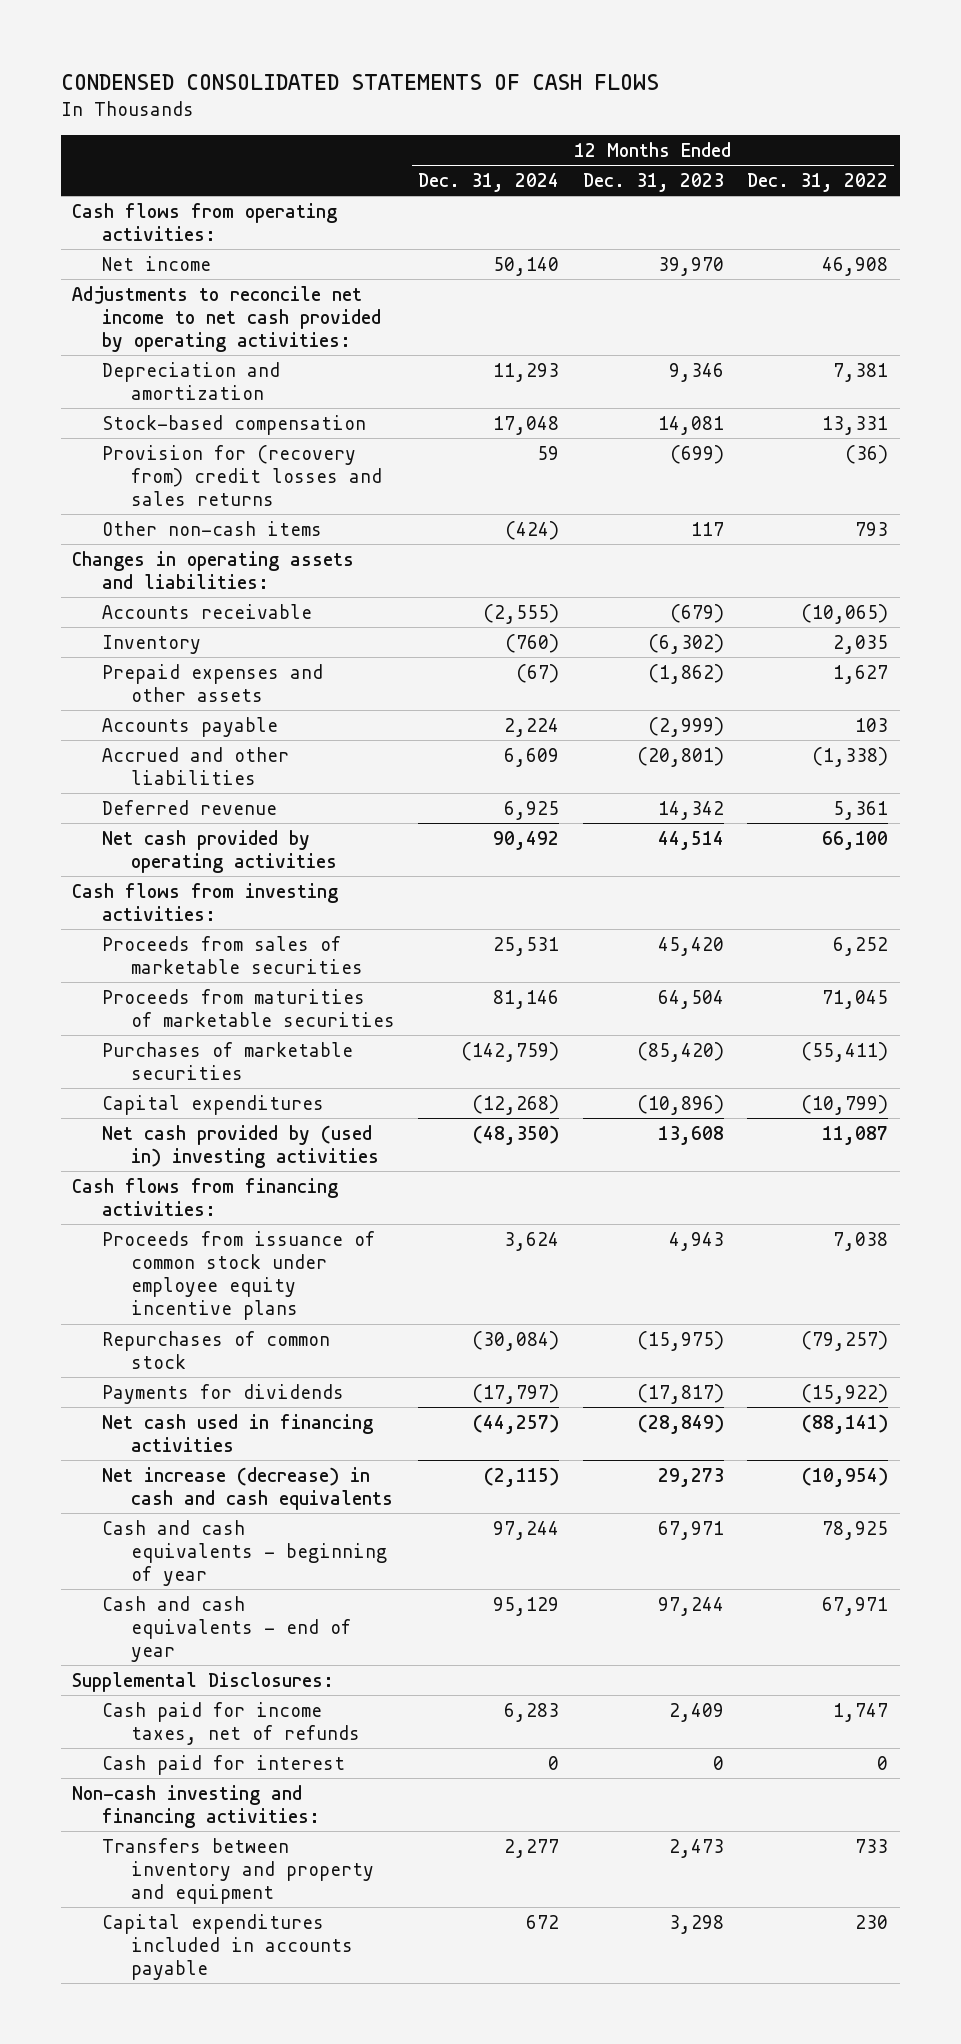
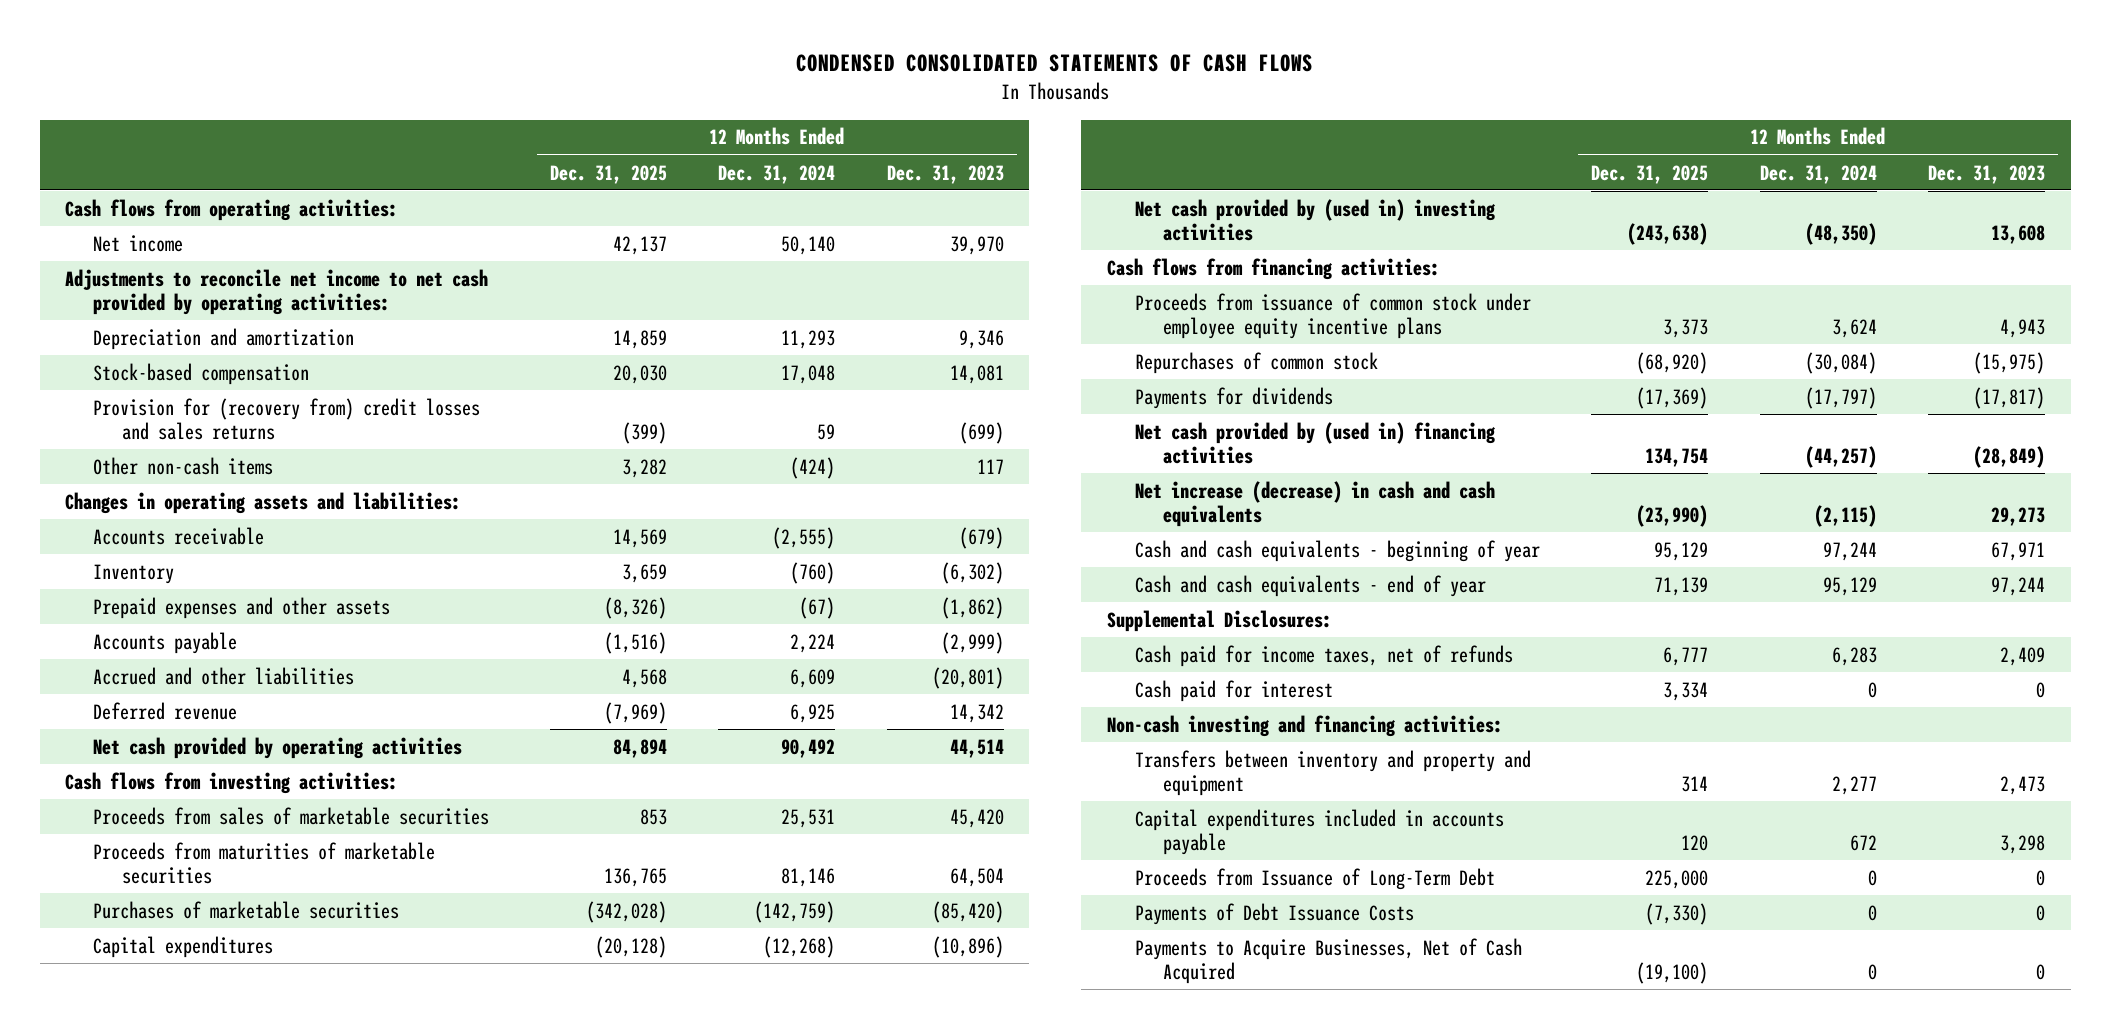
- | 12 Months Ended Dec. 31, 2024 | 12 Months Ended Dec. 31, 2023 | 12 Months Ended Dec. 31, 2022
+ | 12 Months Ended Dec. 31, 2025 | 12 Months Ended Dec. 31, 2024 | 12 Months Ended Dec. 31, 2023
- Net cash used in financing activities | (44,257) | (28,849) | (88,141)
+ Net cash provided by (used in) financing activities | 134,754 | (44,257) | (28,849)
+ Proceeds from Issuance of Long-Term Debt | 225,000 | 0 | 0
+ Payments of Debt Issuance Costs | (7,330) | 0 | 0
+ Payments to Acquire Businesses, Net of Cash Acquired | (19,100) | 0 | 0

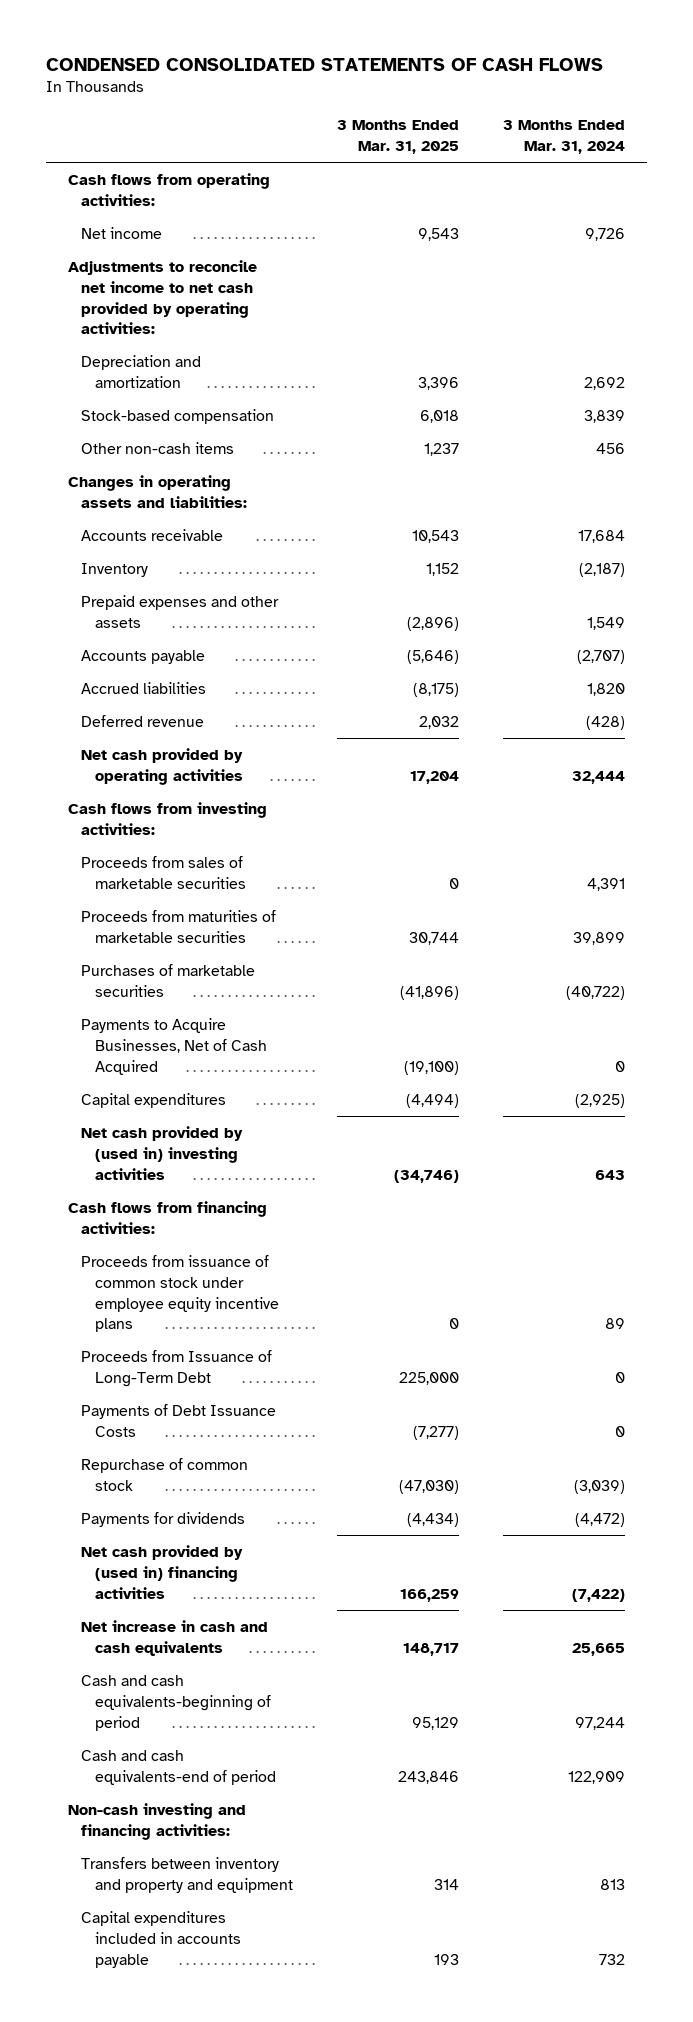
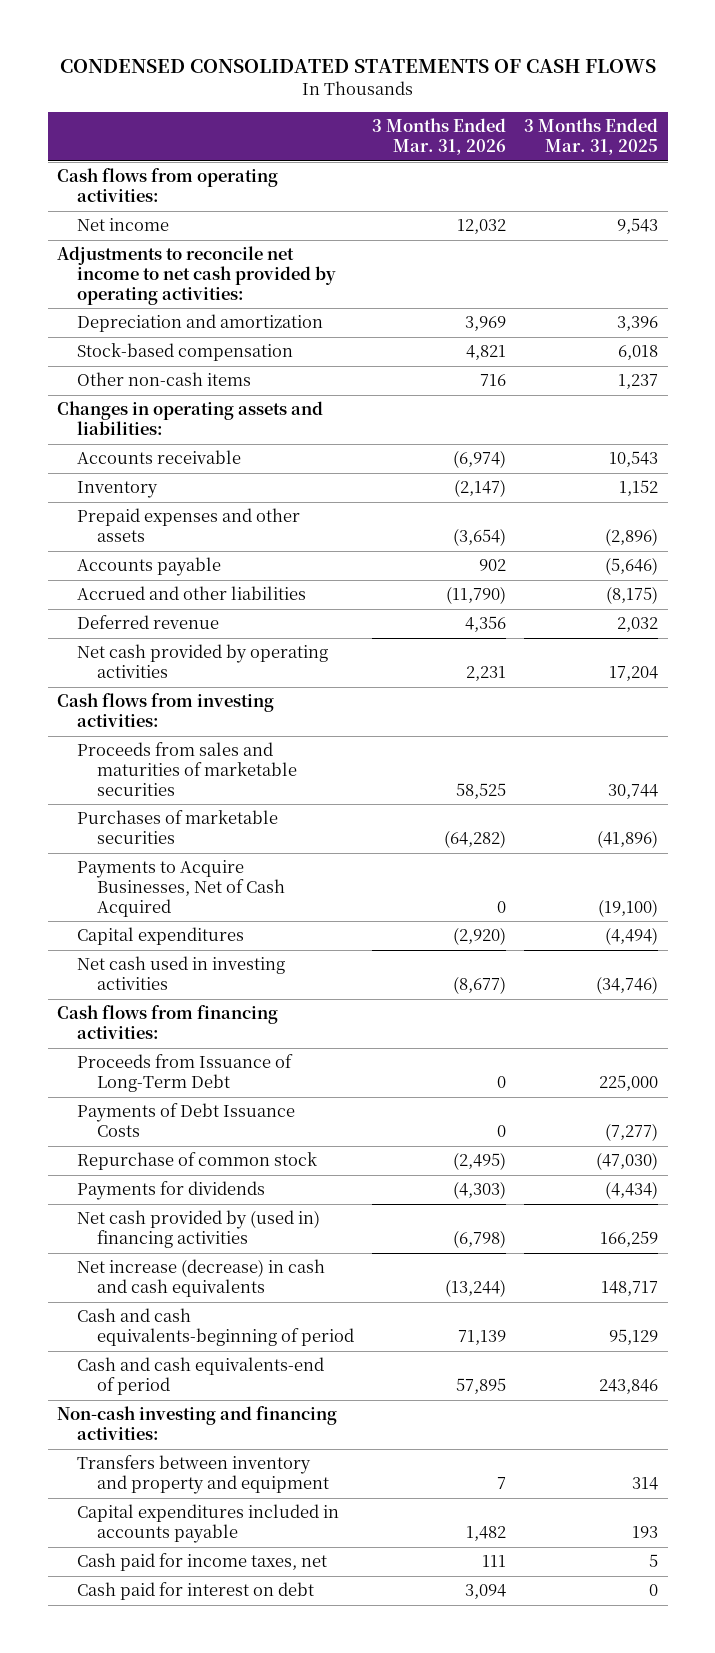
- | 3 Months Ended Mar. 31, 2025 | 3 Months Ended Mar. 31, 2024
+ | 3 Months Ended Mar. 31, 2026 | 3 Months Ended Mar. 31, 2025
- Accrued liabilities | (8,175) | 1,820
+ Accrued and other liabilities | (11,790) | (8,175)
- Proceeds from sales of marketable securities | 0 | 4,391
- Proceeds from maturities of marketable securities | 30,744 | 39,899
+ Proceeds from sales and maturities of marketable securities | 58,525 | 30,744
- Net cash provided by (used in) investing activities | (34,746) | 643
+ Net cash used in investing activities | (8,677) | (34,746)
- Proceeds from issuance of common stock under employee equity incentive plans | 0 | 89
- Net increase in cash and cash equivalents | 148,717 | 25,665
+ Net increase (decrease) in cash and cash equivalents | (13,244) | 148,717
+ Cash paid for income taxes, net | 111 | 5
+ Cash paid for interest on debt | 3,094 | 0

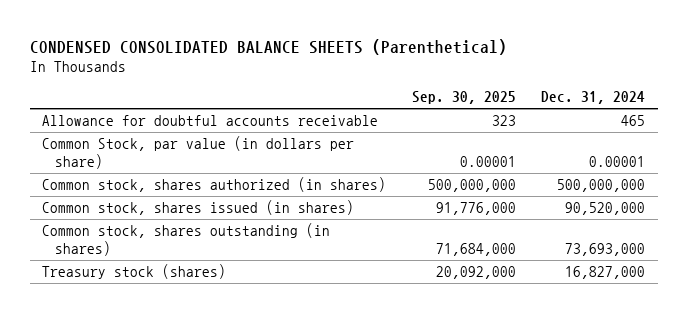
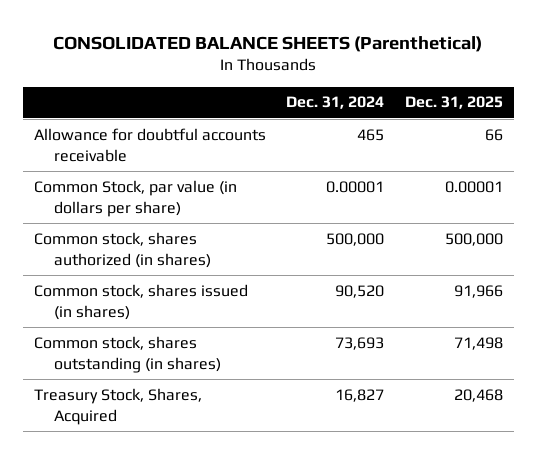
- CONDENSED CONSOLIDATED BALANCE SHEETS (Parenthetical)
+ CONSOLIDATED BALANCE SHEETS (Parenthetical)
- | Sep. 30, 2025 | Dec. 31, 2024
+ | Dec. 31, 2024 | Dec. 31, 2025
- Common stock, shares authorized (in shares) | 500,000,000 | 500,000,000
- Common stock, shares issued (in shares) | 91,776,000 | 90,520,000
- Common stock, shares outstanding (in shares) | 71,684,000 | 73,693,000
- Treasury stock (shares) | 20,092,000 | 16,827,000
+ Common stock, shares authorized (in shares) | 500,000 | 500,000
+ Common stock, shares issued (in shares) | 90,520 | 91,966
+ Common stock, shares outstanding (in shares) | 73,693 | 71,498
+ Treasury Stock, Shares, Acquired | 16,827 | 20,468

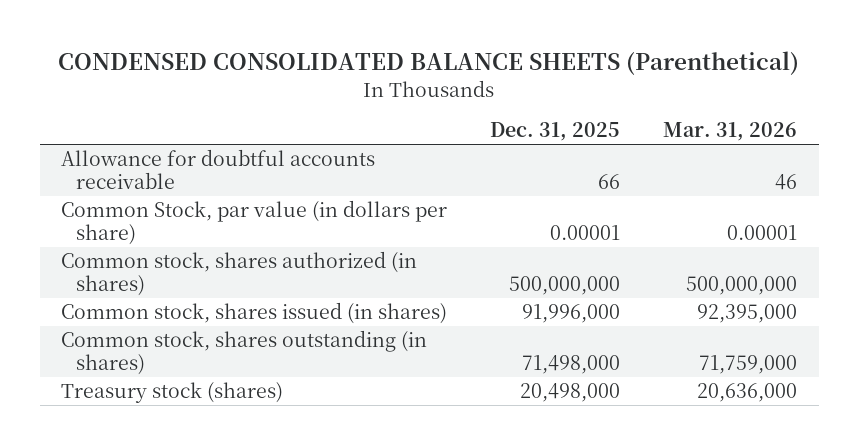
- CONSOLIDATED BALANCE SHEETS (Parenthetical)
+ CONDENSED CONSOLIDATED BALANCE SHEETS (Parenthetical)
- | Dec. 31, 2024 | Dec. 31, 2025
+ | Dec. 31, 2025 | Mar. 31, 2026
- Common stock, shares authorized (in shares) | 500,000 | 500,000
- Common stock, shares issued (in shares) | 90,520 | 91,966
- Common stock, shares outstanding (in shares) | 73,693 | 71,498
- Treasury Stock, Shares, Acquired | 16,827 | 20,468
+ Common stock, shares authorized (in shares) | 500,000,000 | 500,000,000
+ Common stock, shares issued (in shares) | 91,996,000 | 92,395,000
+ Common stock, shares outstanding (in shares) | 71,498,000 | 71,759,000
+ Treasury stock (shares) | 20,498,000 | 20,636,000

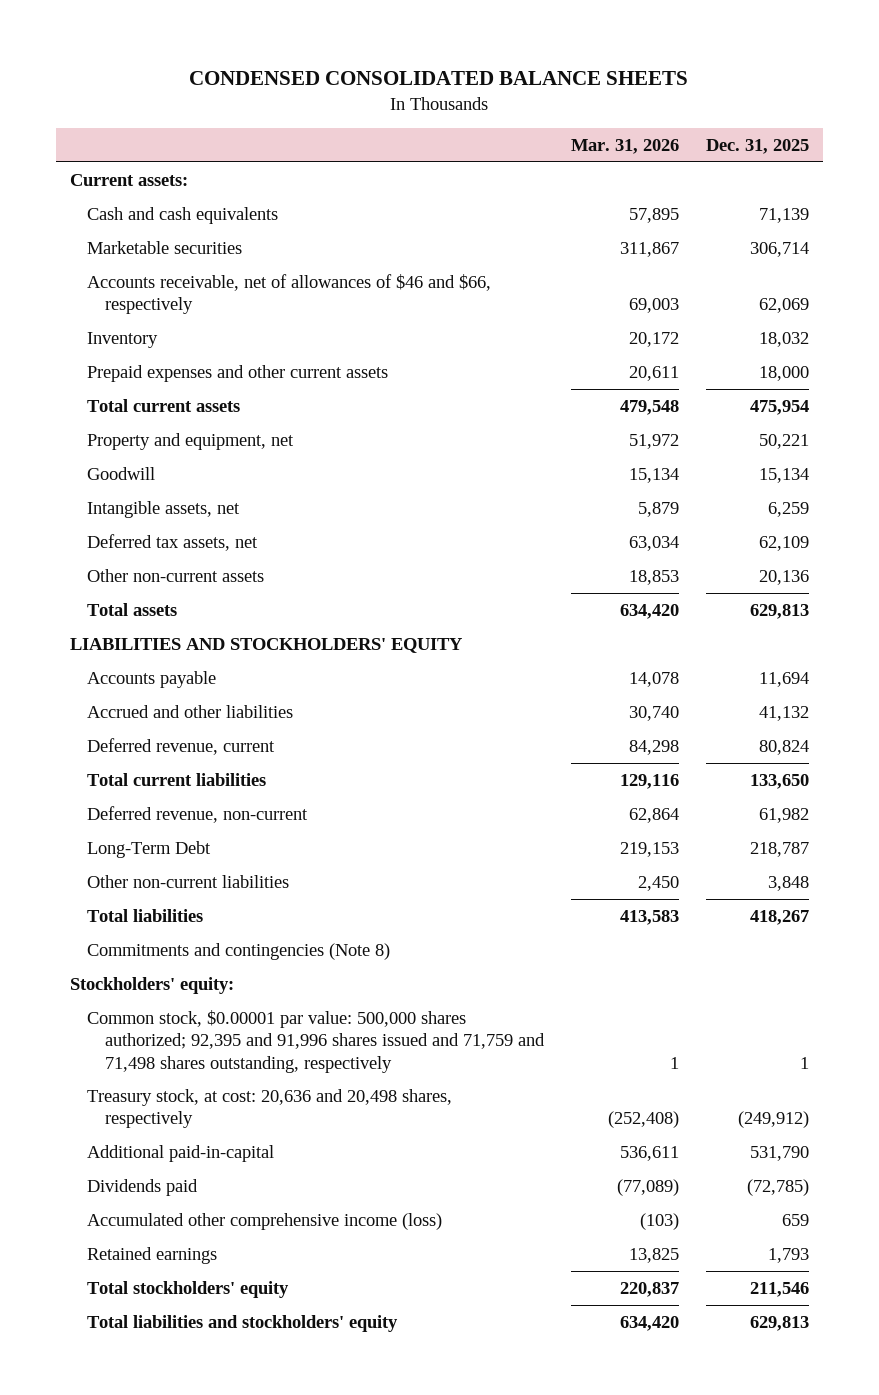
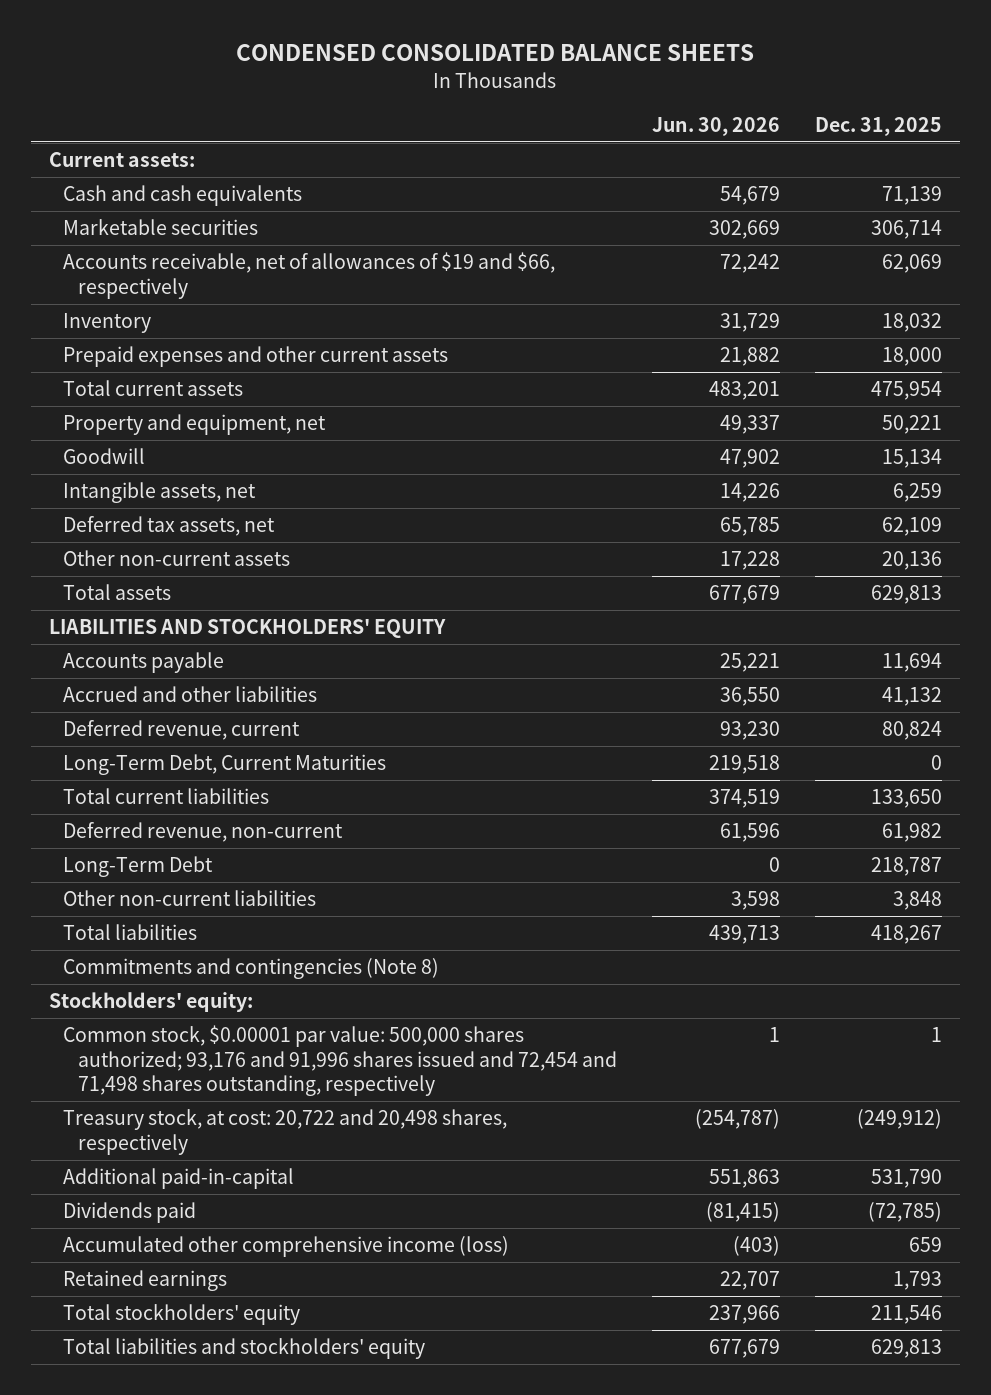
- | Mar. 31, 2026 | Dec. 31, 2025
+ | Jun. 30, 2026 | Dec. 31, 2025
- Accounts receivable, net of allowances of $46 and $66, respectively | 69,003 | 62,069
+ Accounts receivable, net of allowances of $19 and $66, respectively | 72,242 | 62,069
+ Long-Term Debt, Current Maturities | 219,518 | 0
- Common stock, $0.00001 par value: 500,000 shares authorized; 92,395 and 91,996 shares issued and 71,759 and 71,498 shares outstanding, respectively | 1 | 1
- Treasury stock, at cost: 20,636 and 20,498 shares, respectively | (252,408) | (249,912)
+ Common stock, $0.00001 par value: 500,000 shares authorized; 93,176 and 91,996 shares issued and 72,454 and 71,498 shares outstanding, respectively | 1 | 1
+ Treasury stock, at cost: 20,722 and 20,498 shares, respectively | (254,787) | (249,912)

